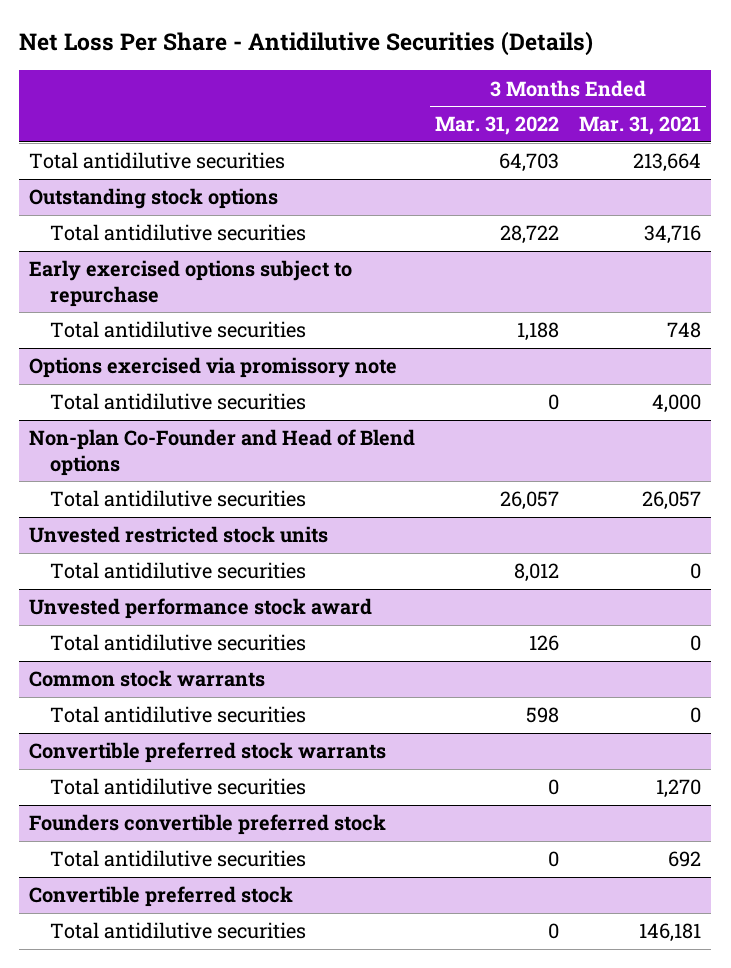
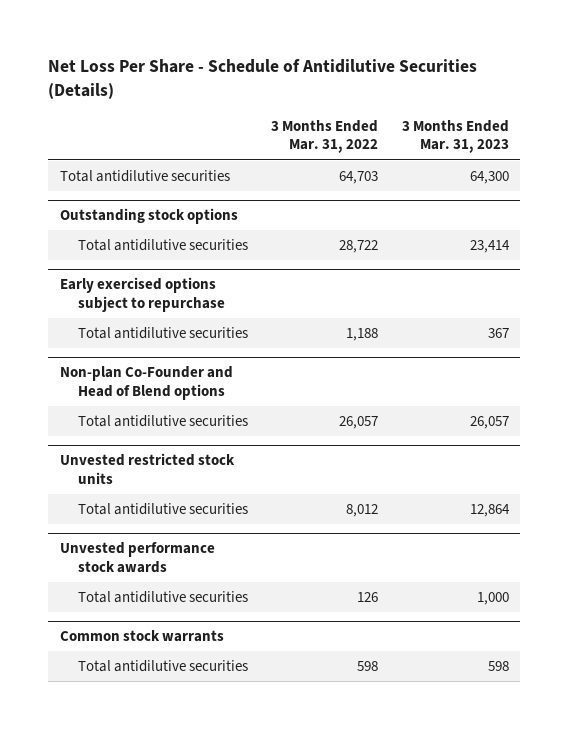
- Net Loss Per Share - Antidilutive Securities (Details)
+ Net Loss Per Share - Schedule of Antidilutive Securities (Details)
- | 3 Months Ended Mar. 31, 2022 | 3 Months Ended Mar. 31, 2021
+ | 3 Months Ended Mar. 31, 2022 | 3 Months Ended Mar. 31, 2023
- Options exercised via promissory note
- Total antidilutive securities | 0 | 4,000
- Unvested performance stock award
+ Unvested performance stock awards
- Convertible preferred stock warrants
- Total antidilutive securities | 0 | 1,270
- Founders convertible preferred stock
- Total antidilutive securities | 0 | 692
- Convertible preferred stock
- Total antidilutive securities | 0 | 146,181

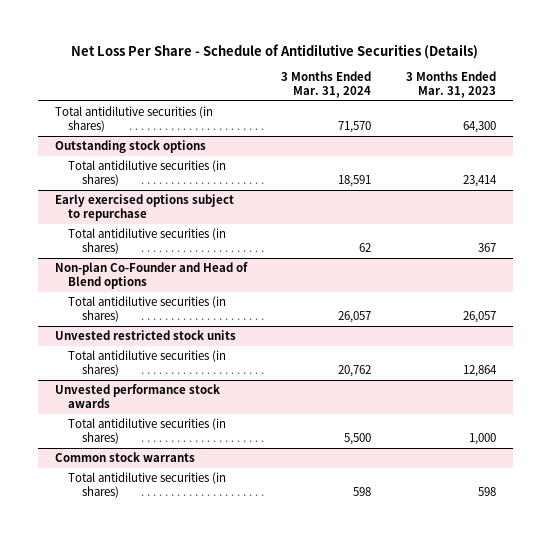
- | 3 Months Ended Mar. 31, 2022 | 3 Months Ended Mar. 31, 2023
+ | 3 Months Ended Mar. 31, 2024 | 3 Months Ended Mar. 31, 2023
- Total antidilutive securities | 64,703 | 64,300
+ Total antidilutive securities (in shares) | 71,570 | 64,300
@ Outstanding stock options
- Total antidilutive securities | 28,722 | 23,414
+ Total antidilutive securities (in shares) | 18,591 | 23,414
@ Early exercised options subject to repurchase
- Total antidilutive securities | 1,188 | 367
+ Total antidilutive securities (in shares) | 62 | 367
@ Non-plan Co-Founder and Head of Blend options
- Total antidilutive securities | 26,057 | 26,057
+ Total antidilutive securities (in shares) | 26,057 | 26,057
@ Unvested restricted stock units
- Total antidilutive securities | 8,012 | 12,864
+ Total antidilutive securities (in shares) | 20,762 | 12,864
@ Unvested performance stock awards
- Total antidilutive securities | 126 | 1,000
+ Total antidilutive securities (in shares) | 5,500 | 1,000
@ Common stock warrants
- Total antidilutive securities | 598 | 598
+ Total antidilutive securities (in shares) | 598 | 598

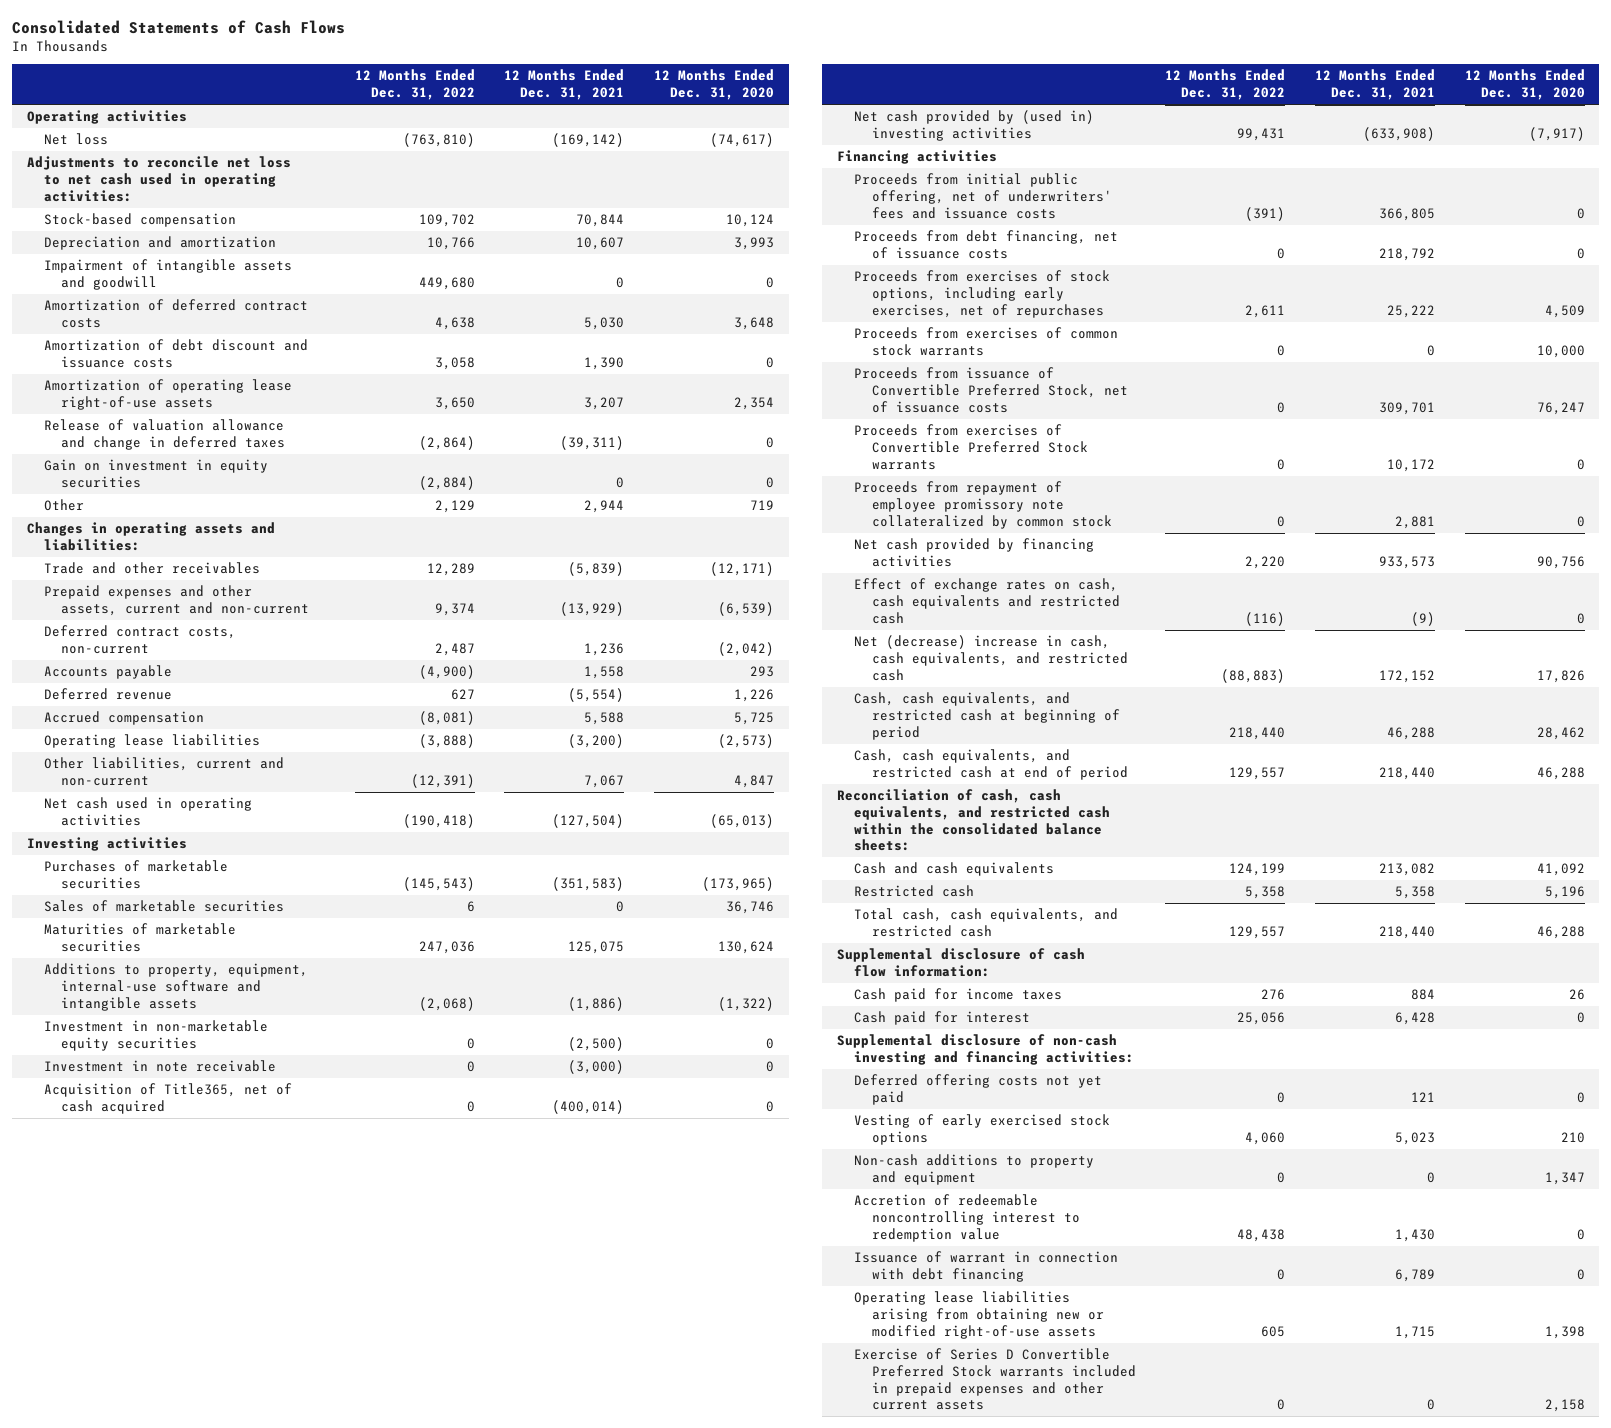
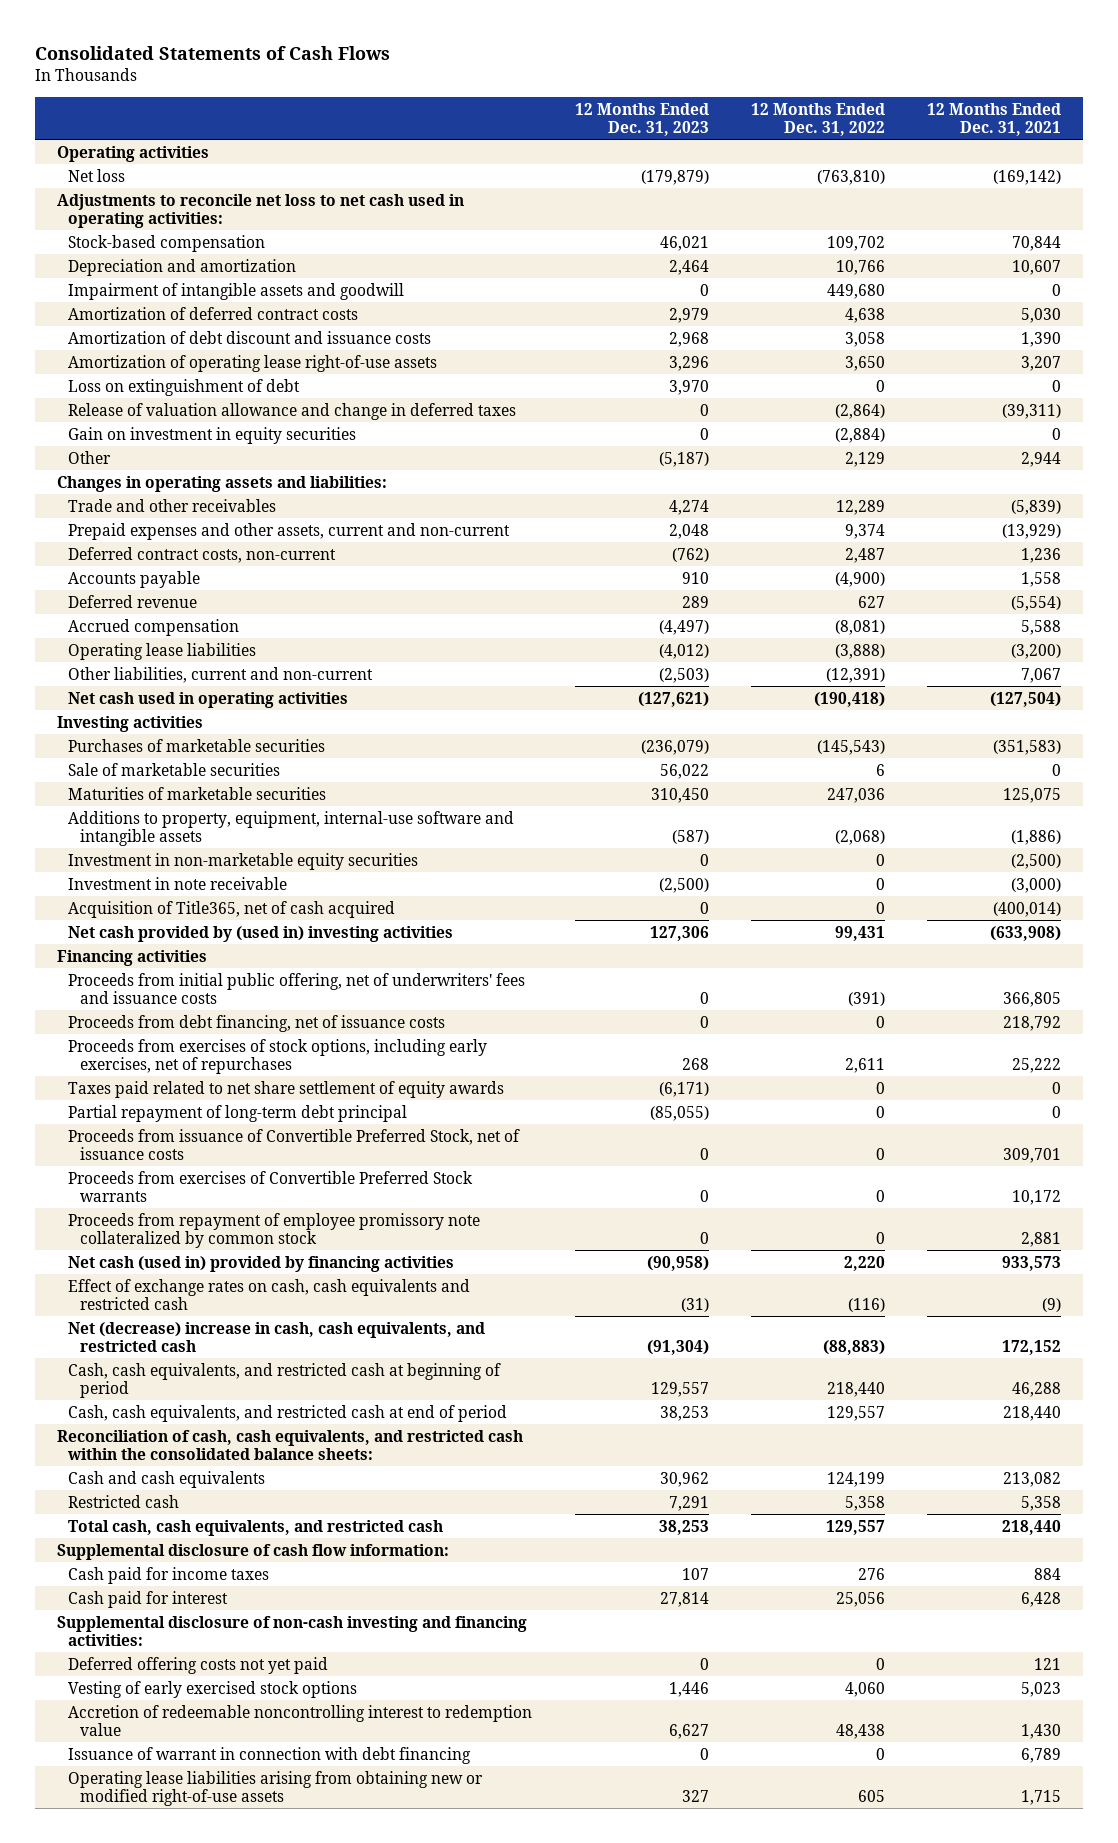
- | 12 Months Ended Dec. 31, 2022 | 12 Months Ended Dec. 31, 2021 | 12 Months Ended Dec. 31, 2020
+ | 12 Months Ended Dec. 31, 2023 | 12 Months Ended Dec. 31, 2022 | 12 Months Ended Dec. 31, 2021
+ Loss on extinguishment of debt | 3,970 | 0 | 0
- Sales of marketable securities | 6 | 0 | 36,746
+ Sale of marketable securities | 56,022 | 6 | 0
- Proceeds from exercises of common stock warrants | 0 | 0 | 10,000
+ Taxes paid related to net share settlement of equity awards | (6,171) | 0 | 0
+ Partial repayment of long-term debt principal | (85,055) | 0 | 0
- Net cash provided by financing activities | 2,220 | 933,573 | 90,756
+ Net cash (used in) provided by financing activities | (90,958) | 2,220 | 933,573
- Non-cash additions to property and equipment | 0 | 0 | 1,347
- Exercise of Series D Convertible Preferred Stock warrants included in prepaid expenses and other current assets | 0 | 0 | 2,158

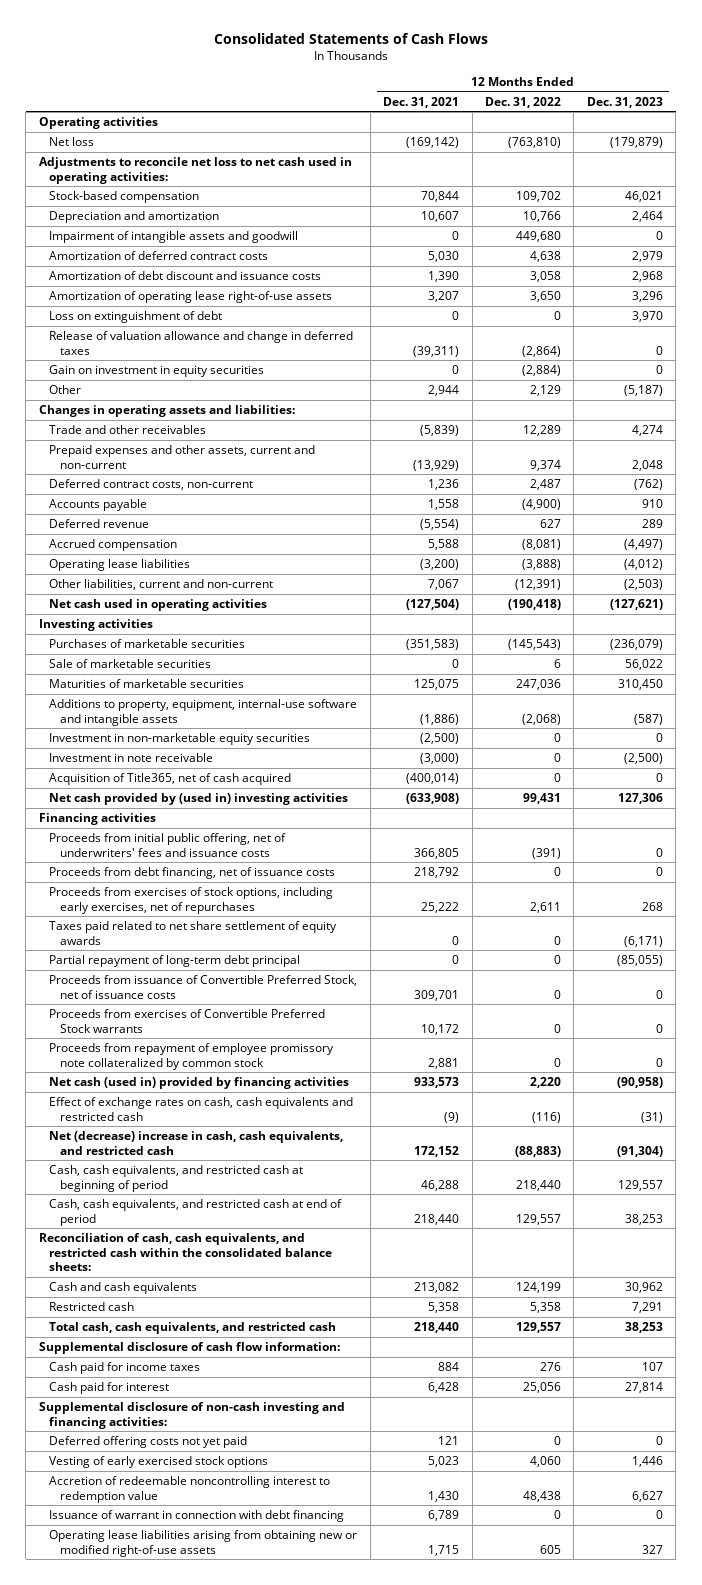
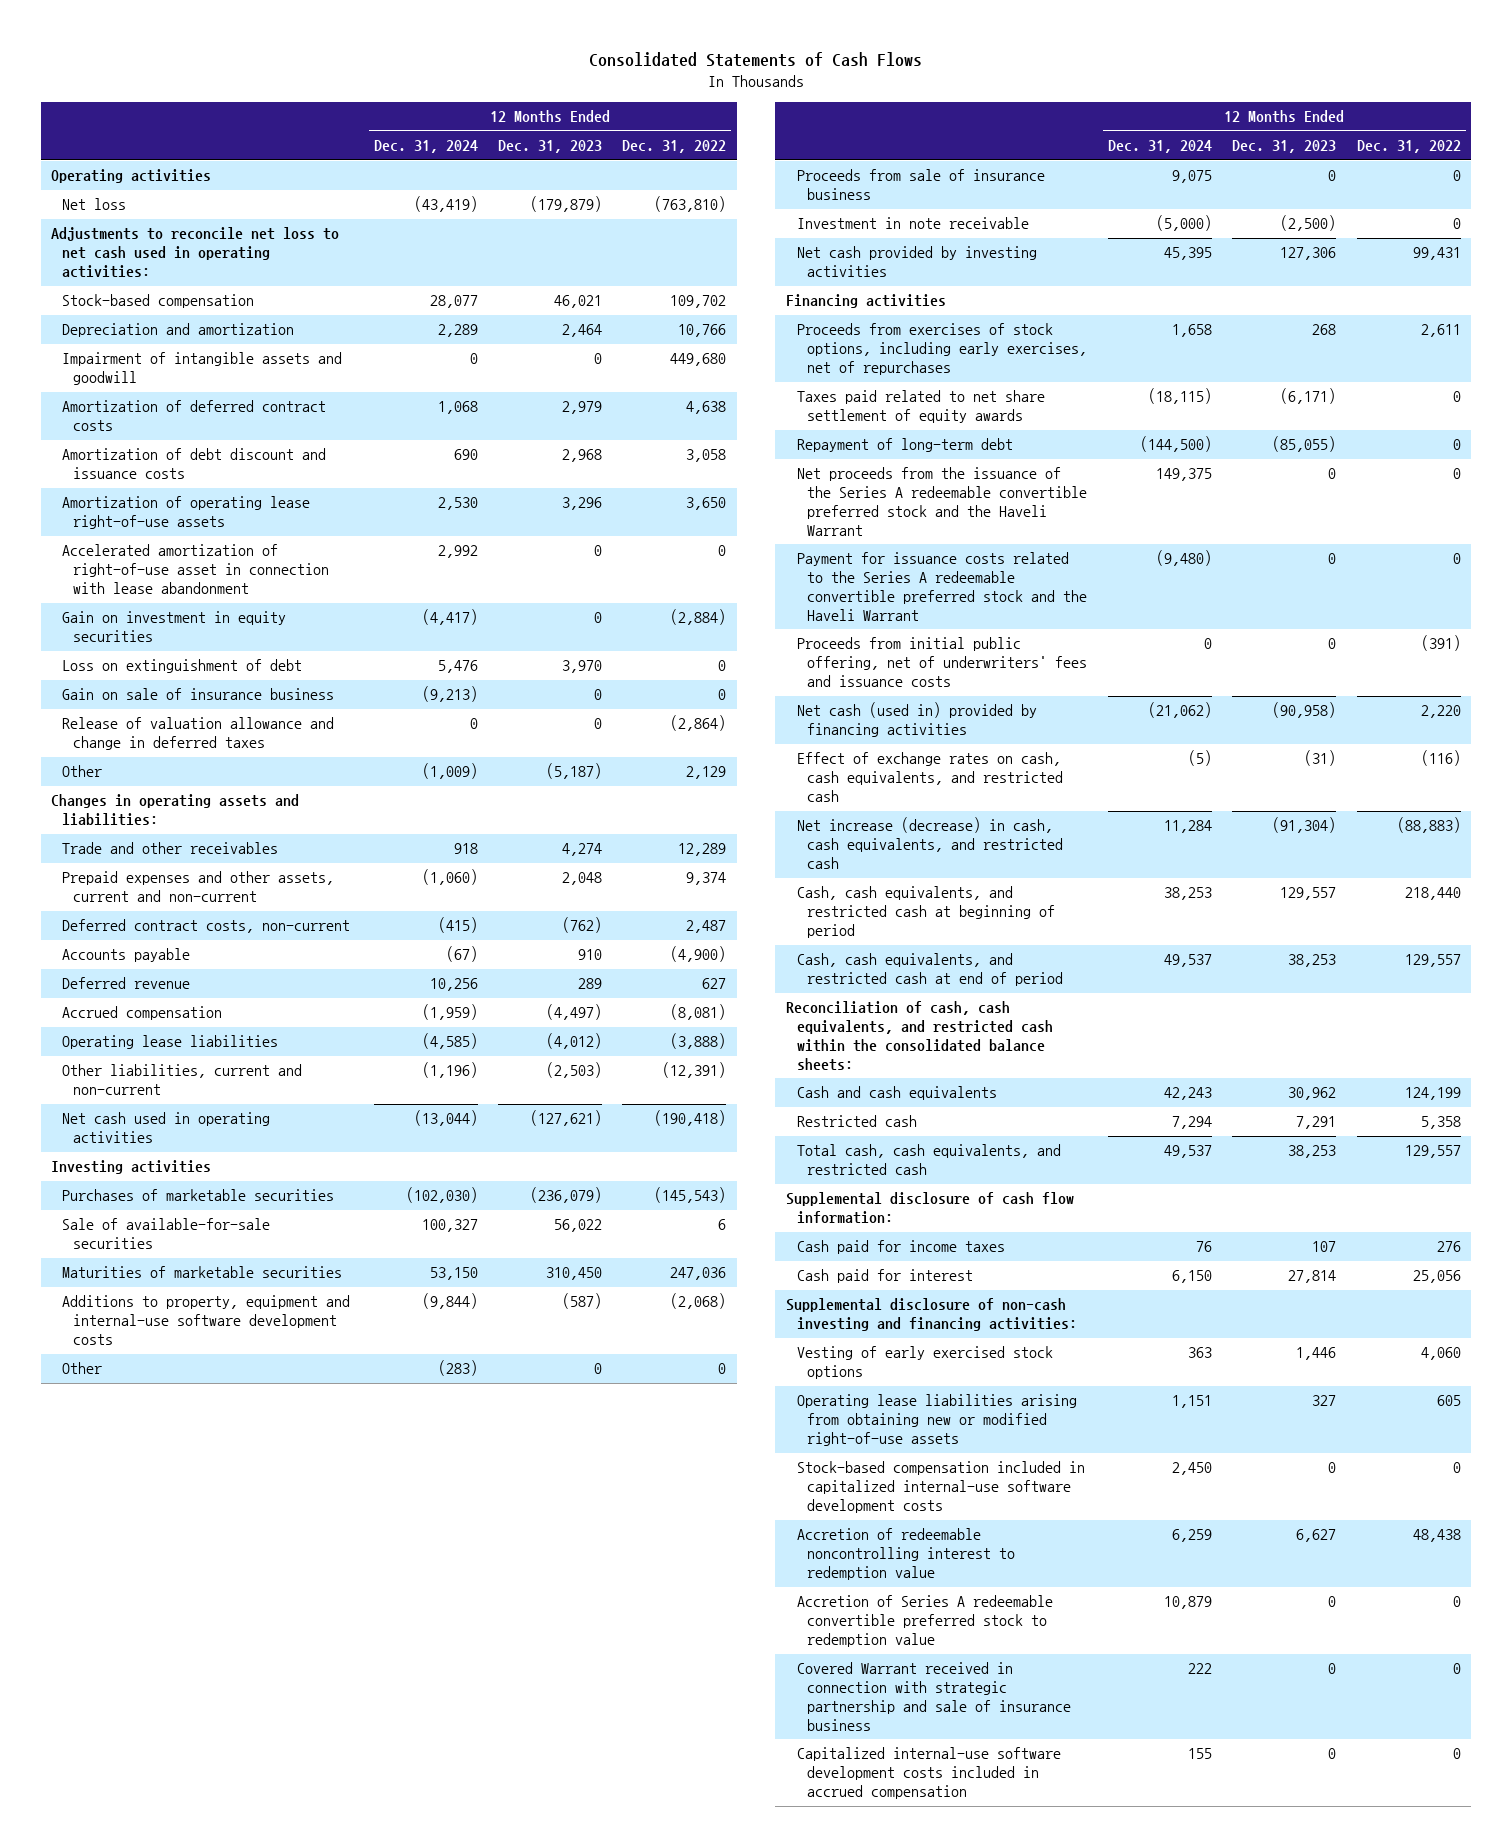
- | 12 Months Ended Dec. 31, 2021 | 12 Months Ended Dec. 31, 2022 | 12 Months Ended Dec. 31, 2023
+ | 12 Months Ended Dec. 31, 2024 | 12 Months Ended Dec. 31, 2023 | 12 Months Ended Dec. 31, 2022
+ Accelerated amortization of right-of-use asset in connection with lease abandonment | 2,992 | 0 | 0
moved up: Gain on investment in equity securities | (4,417) | 0 | (2,884)
+ Gain on sale of insurance business | (9,213) | 0 | 0
- Sale of marketable securities | 0 | 6 | 56,022
+ Sale of available-for-sale securities | 100,327 | 56,022 | 6
- Additions to property, equipment, internal-use software and intangible assets | (1,886) | (2,068) | (587)
- Investment in non-marketable equity securities | (2,500) | 0 | 0
+ Additions to property, equipment and internal-use software development costs | (9,844) | (587) | (2,068)
+ Other | (283) | 0 | 0
+ Proceeds from sale of insurance business | 9,075 | 0 | 0
- Acquisition of Title365, net of cash acquired | (400,014) | 0 | 0
- Net cash provided by (used in) investing activities | (633,908) | 99,431 | 127,306
+ Net cash provided by investing activities | 45,395 | 127,306 | 99,431
- Proceeds from debt financing, net of issuance costs | 218,792 | 0 | 0
- Partial repayment of long-term debt principal | 0 | 0 | (85,055)
- Proceeds from issuance of Convertible Preferred Stock, net of issuance costs | 309,701 | 0 | 0
- Proceeds from exercises of Convertible Preferred Stock warrants | 10,172 | 0 | 0
- Proceeds from repayment of employee promissory note collateralized by common stock | 2,881 | 0 | 0
+ Repayment of long-term debt | (144,500) | (85,055) | 0
+ Net proceeds from the issuance of the Series A redeemable convertible preferred stock and the Haveli Warrant | 149,375 | 0 | 0
+ Payment for issuance costs related to the Series A redeemable convertible preferred stock and the Haveli Warrant | (9,480) | 0 | 0
moved down: Proceeds from initial public offering, net of underwriters' fees and issuance costs | 0 | 0 | (391)
- Effect of exchange rates on cash, cash equivalents and restricted cash | (9) | (116) | (31)
- Net (decrease) increase in cash, cash equivalents, and restricted cash | 172,152 | (88,883) | (91,304)
+ Effect of exchange rates on cash, cash equivalents, and restricted cash | (5) | (31) | (116)
+ Net increase (decrease) in cash, cash equivalents, and restricted cash | 11,284 | (91,304) | (88,883)
- Deferred offering costs not yet paid | 121 | 0 | 0
- Issuance of warrant in connection with debt financing | 6,789 | 0 | 0
+ Stock-based compensation included in capitalized internal-use software development costs | 2,450 | 0 | 0
moved down: Accretion of redeemable noncontrolling interest to redemption value | 6,259 | 6,627 | 48,438
+ Accretion of Series A redeemable convertible preferred stock to redemption value | 10,879 | 0 | 0
+ Covered Warrant received in connection with strategic partnership and sale of insurance business | 222 | 0 | 0
+ Capitalized internal-use software development costs included in accrued compensation | 155 | 0 | 0

